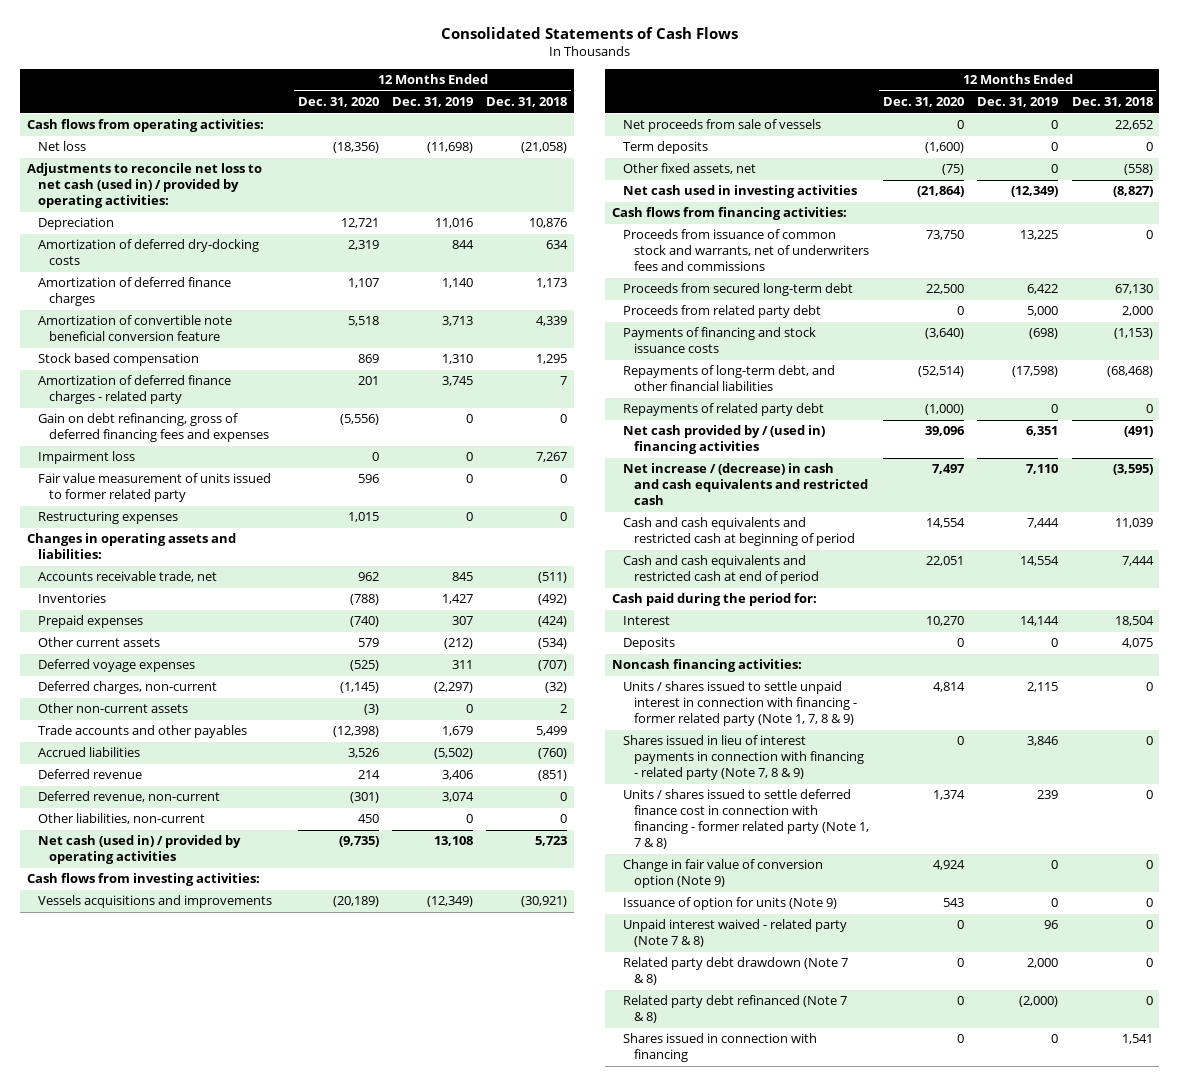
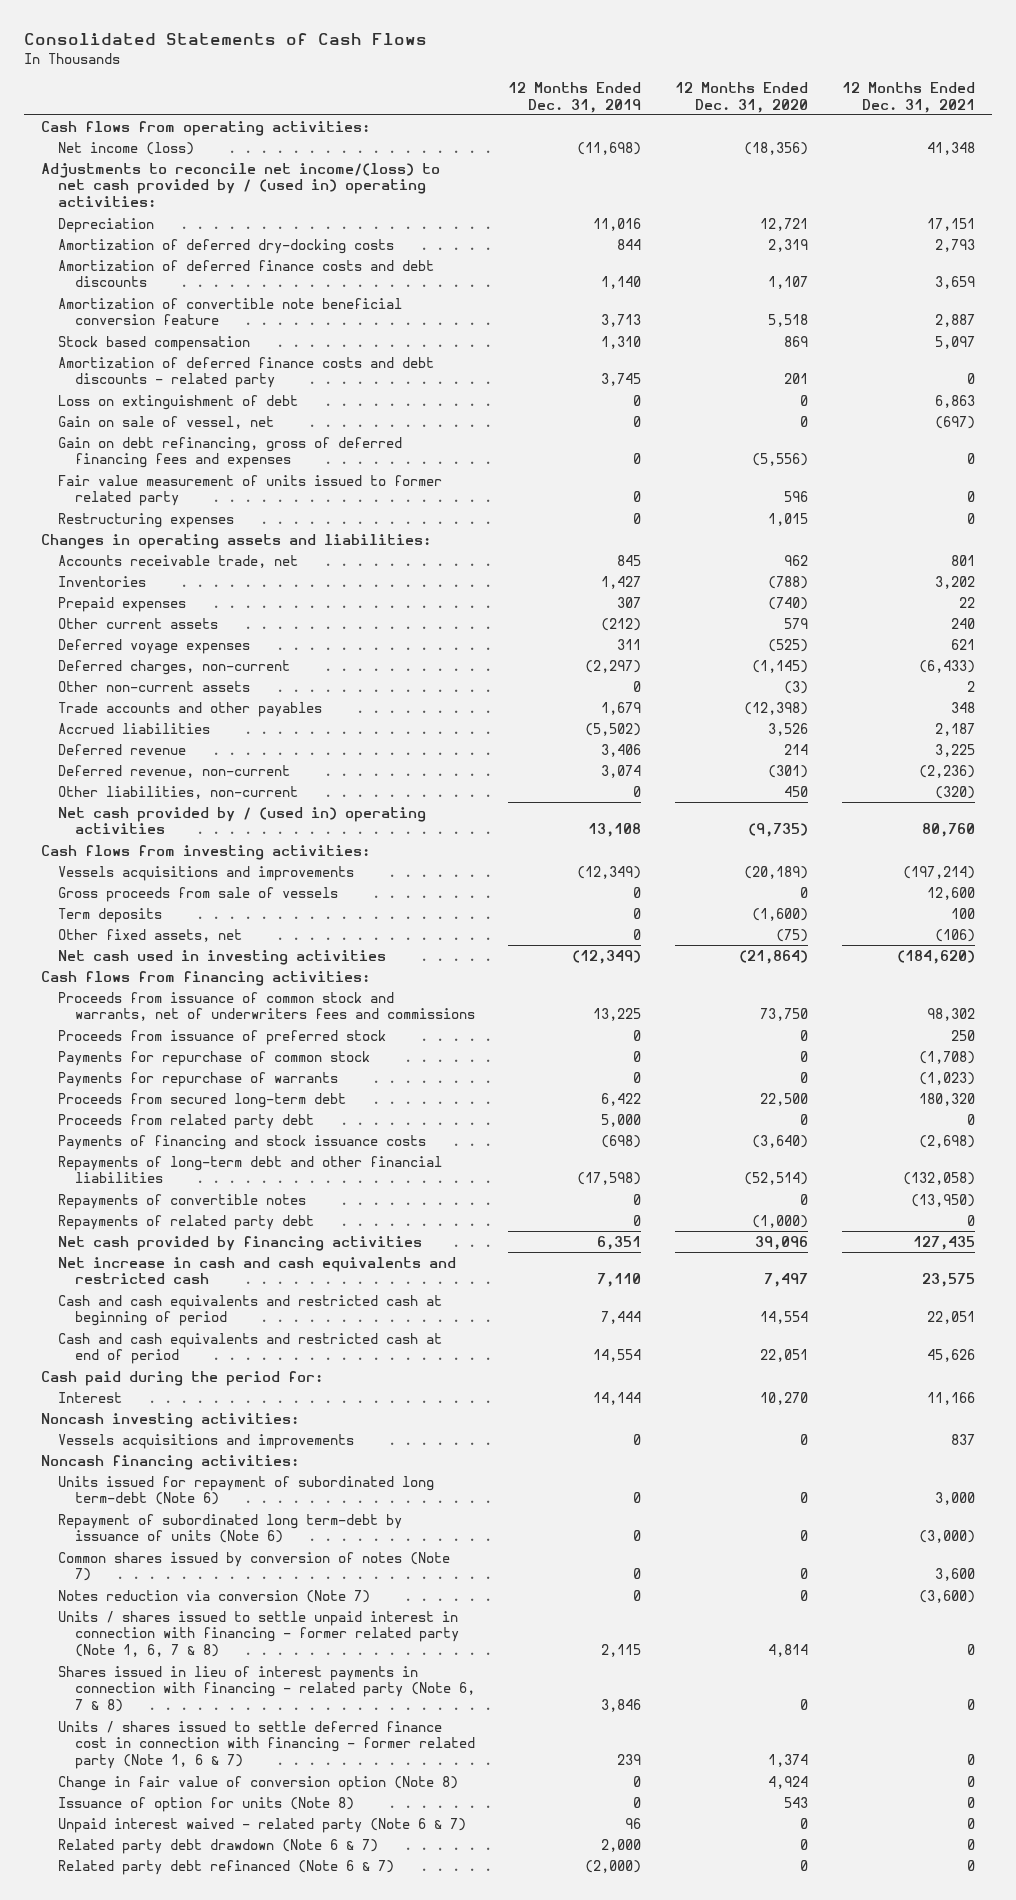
- | 12 Months Ended Dec. 31, 2020 | 12 Months Ended Dec. 31, 2019 | 12 Months Ended Dec. 31, 2018
+ | 12 Months Ended Dec. 31, 2019 | 12 Months Ended Dec. 31, 2020 | 12 Months Ended Dec. 31, 2021
- Net loss | (18,356) | (11,698) | (21,058)
- Adjustments to reconcile net loss to net cash (used in) / provided by operating activities:
+ Net income (loss) | (11,698) | (18,356) | 41,348
+ Adjustments to reconcile net income/(loss) to net cash provided by / (used in) operating activities:
- Amortization of deferred finance charges | 1,107 | 1,140 | 1,173
+ Amortization of deferred finance costs and debt discounts | 1,140 | 1,107 | 3,659
- Amortization of deferred finance charges - related party | 201 | 3,745 | 7
+ Amortization of deferred finance costs and debt discounts - related party | 3,745 | 201 | 0
+ Loss on extinguishment of debt | 0 | 0 | 6,863
+ Gain on sale of vessel, net | 0 | 0 | (697)
- Impairment loss | 0 | 0 | 7,267
- Net cash (used in) / provided by operating activities | (9,735) | 13,108 | 5,723
+ Net cash provided by / (used in) operating activities | 13,108 | (9,735) | 80,760
- Net proceeds from sale of vessels | 0 | 0 | 22,652
+ Gross proceeds from sale of vessels | 0 | 0 | 12,600
+ Proceeds from issuance of preferred stock | 0 | 0 | 250
+ Payments for repurchase of common stock | 0 | 0 | (1,708)
+ Payments for repurchase of warrants | 0 | 0 | (1,023)
- Repayments of long-term debt, and other financial liabilities | (52,514) | (17,598) | (68,468)
+ Repayments of long-term debt and other financial liabilities | (17,598) | (52,514) | (132,058)
+ Repayments of convertible notes | 0 | 0 | (13,950)
- Net cash provided by / (used in) financing activities | 39,096 | 6,351 | (491)
- Net increase / (decrease) in cash and cash equivalents and restricted cash | 7,497 | 7,110 | (3,595)
+ Net cash provided by financing activities | 6,351 | 39,096 | 127,435
+ Net increase in cash and cash equivalents and restricted cash | 7,110 | 7,497 | 23,575
- Deposits | 0 | 0 | 4,075
+ Noncash investing activities:
+ Vessels acquisitions and improvements | 0 | 0 | 837
- Units / shares issued to settle unpaid interest in connection with financing - former related party (Note 1, 7, 8 & 9) | 4,814 | 2,115 | 0
- Shares issued in lieu of interest payments in connection with financing - related party (Note 7, 8 & 9) | 0 | 3,846 | 0
- Units / shares issued to settle deferred finance cost in connection with financing - former related party (Note 1, 7 & 8) | 1,374 | 239 | 0
- Change in fair value of conversion option (Note 9) | 4,924 | 0 | 0
- Issuance of option for units (Note 9) | 543 | 0 | 0
- Unpaid interest waived - related party (Note 7 & 8) | 0 | 96 | 0
- Related party debt drawdown (Note 7 & 8) | 0 | 2,000 | 0
- Related party debt refinanced (Note 7 & 8) | 0 | (2,000) | 0
- Shares issued in connection with financing | 0 | 0 | 1,541
+ Units issued for repayment of subordinated long term-debt (Note 6) | 0 | 0 | 3,000
+ Repayment of subordinated long term-debt by issuance of units (Note 6) | 0 | 0 | (3,000)
+ Common shares issued by conversion of notes (Note 7) | 0 | 0 | 3,600
+ Notes reduction via conversion (Note 7) | 0 | 0 | (3,600)
+ Units / shares issued to settle unpaid interest in connection with financing - former related party (Note 1, 6, 7 & 8) | 2,115 | 4,814 | 0
+ Shares issued in lieu of interest payments in connection with financing - related party (Note 6, 7 & 8) | 3,846 | 0 | 0
+ Units / shares issued to settle deferred finance cost in connection with financing - former related party (Note 1, 6 & 7) | 239 | 1,374 | 0
+ Change in fair value of conversion option (Note 8) | 0 | 4,924 | 0
+ Issuance of option for units (Note 8) | 0 | 543 | 0
+ Unpaid interest waived - related party (Note 6 & 7) | 96 | 0 | 0
+ Related party debt drawdown (Note 6 & 7) | 2,000 | 0 | 0
+ Related party debt refinanced (Note 6 & 7) | (2,000) | 0 | 0

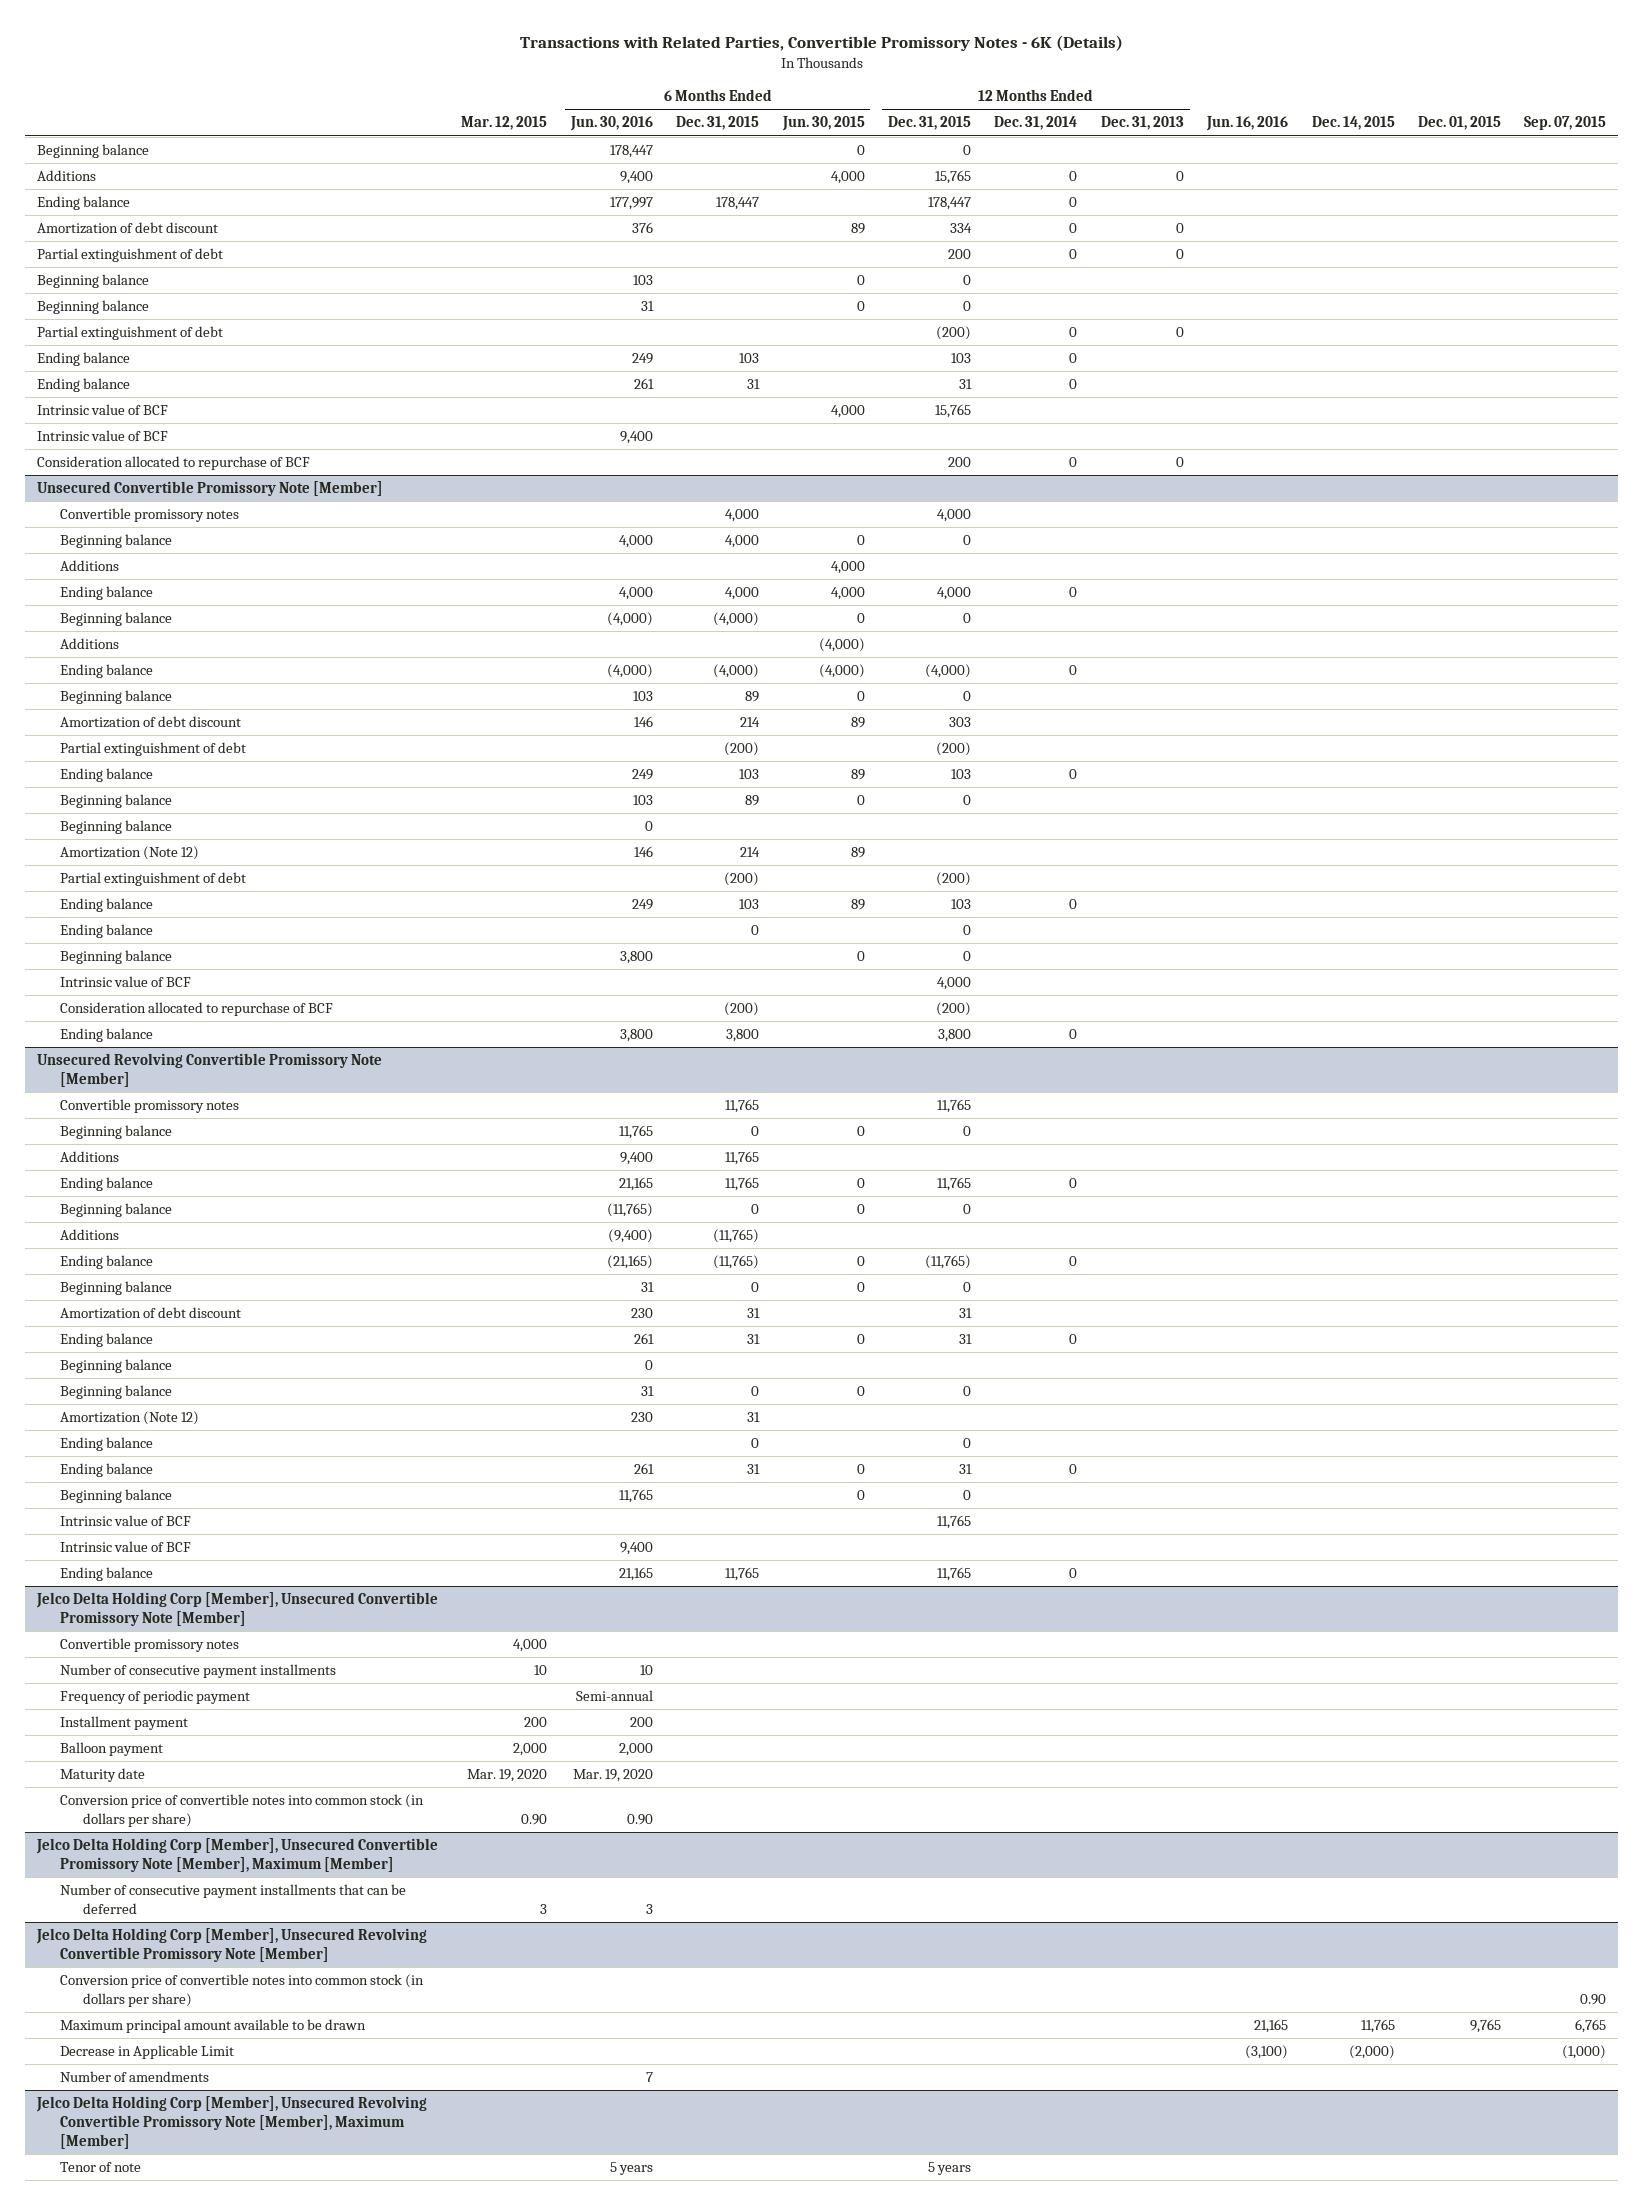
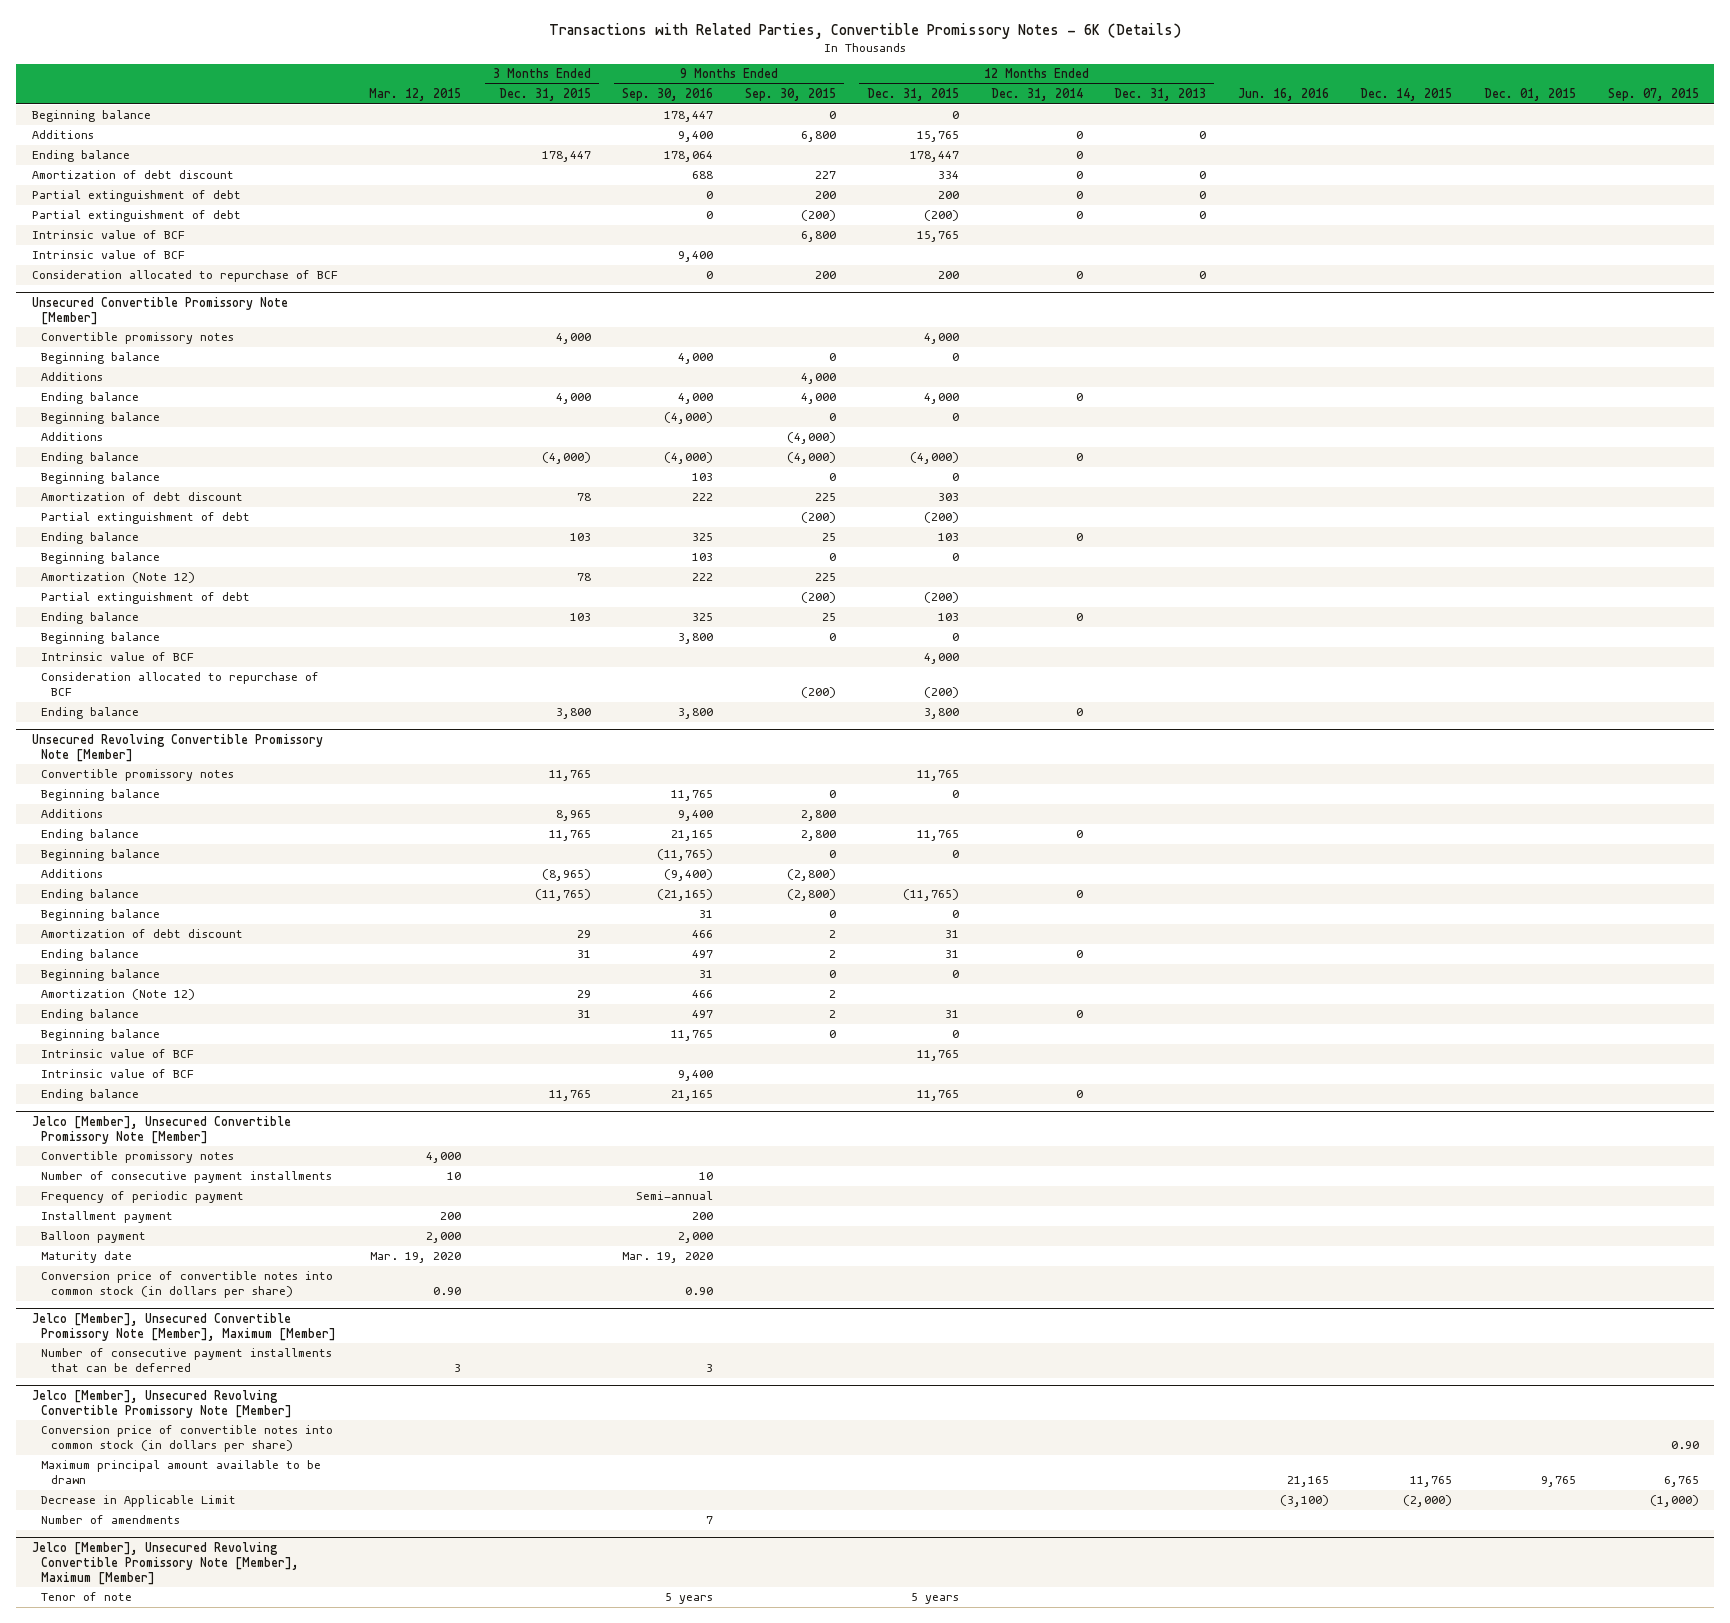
- | Mar. 12, 2015 | 6 Months Ended Jun. 30, 2016 | 6 Months Ended Dec. 31, 2015 | 6 Months Ended Jun. 30, 2015 | 12 Months Ended Dec. 31, 2015 | 12 Months Ended Dec. 31, 2014 | 12 Months Ended Dec. 31, 2013 | Jun. 16, 2016 | Dec. 14, 2015 | Dec. 01, 2015 | Sep. 07, 2015
+ | Mar. 12, 2015 | 3 Months Ended Dec. 31, 2015 | 9 Months Ended Sep. 30, 2016 | 9 Months Ended Sep. 30, 2015 | 12 Months Ended Dec. 31, 2015 | 12 Months Ended Dec. 31, 2014 | 12 Months Ended Dec. 31, 2013 | Jun. 16, 2016 | Dec. 14, 2015 | Dec. 01, 2015 | Sep. 07, 2015
- Beginning balance | | 103 | | 0 | 0 | | | | | |
- Beginning balance | | 31 | | 0 | 0 | | | | | |
- Ending balance | | 249 | 103 | | 103 | 0 | | | | |
- Ending balance | | 261 | 31 | | 31 | 0 | | | | |
@ Unsecured Convertible Promissory Note [Member]
- Beginning balance | | 0 | | | | | | | | |
- Ending balance | | | 0 | | 0 | | | | | |
@ Unsecured Revolving Convertible Promissory Note [Member]
- Beginning balance | | 0 | | | | | | | | |
- Ending balance | | | 0 | | 0 | | | | | |
- Jelco Delta Holding Corp [Member], Unsecured Convertible Promissory Note [Member]
+ Jelco [Member], Unsecured Convertible Promissory Note [Member]
- Jelco Delta Holding Corp [Member], Unsecured Convertible Promissory Note [Member], Maximum [Member]
+ Jelco [Member], Unsecured Convertible Promissory Note [Member], Maximum [Member]
- Jelco Delta Holding Corp [Member], Unsecured Revolving Convertible Promissory Note [Member]
+ Jelco [Member], Unsecured Revolving Convertible Promissory Note [Member]
- Jelco Delta Holding Corp [Member], Unsecured Revolving Convertible Promissory Note [Member], Maximum [Member]
+ Jelco [Member], Unsecured Revolving Convertible Promissory Note [Member], Maximum [Member]

